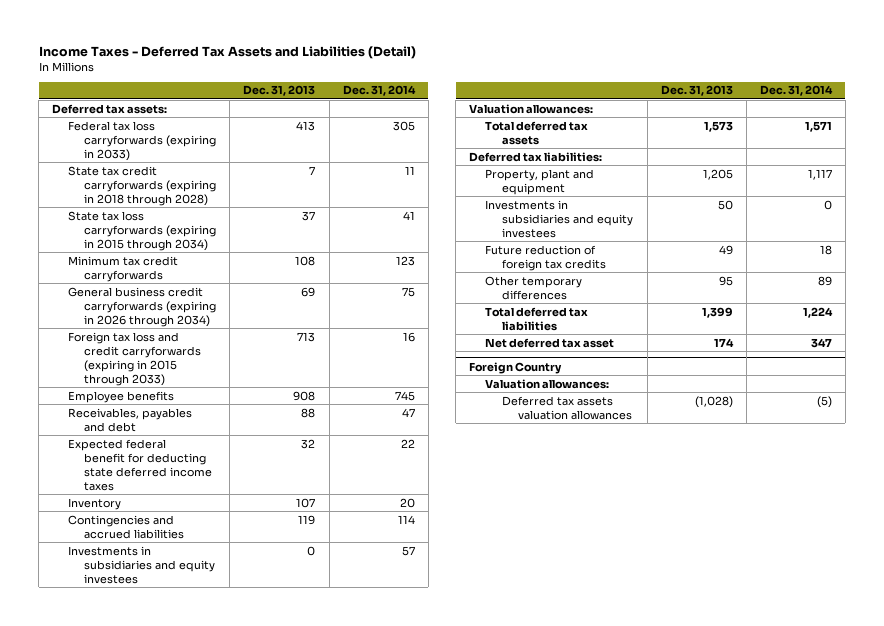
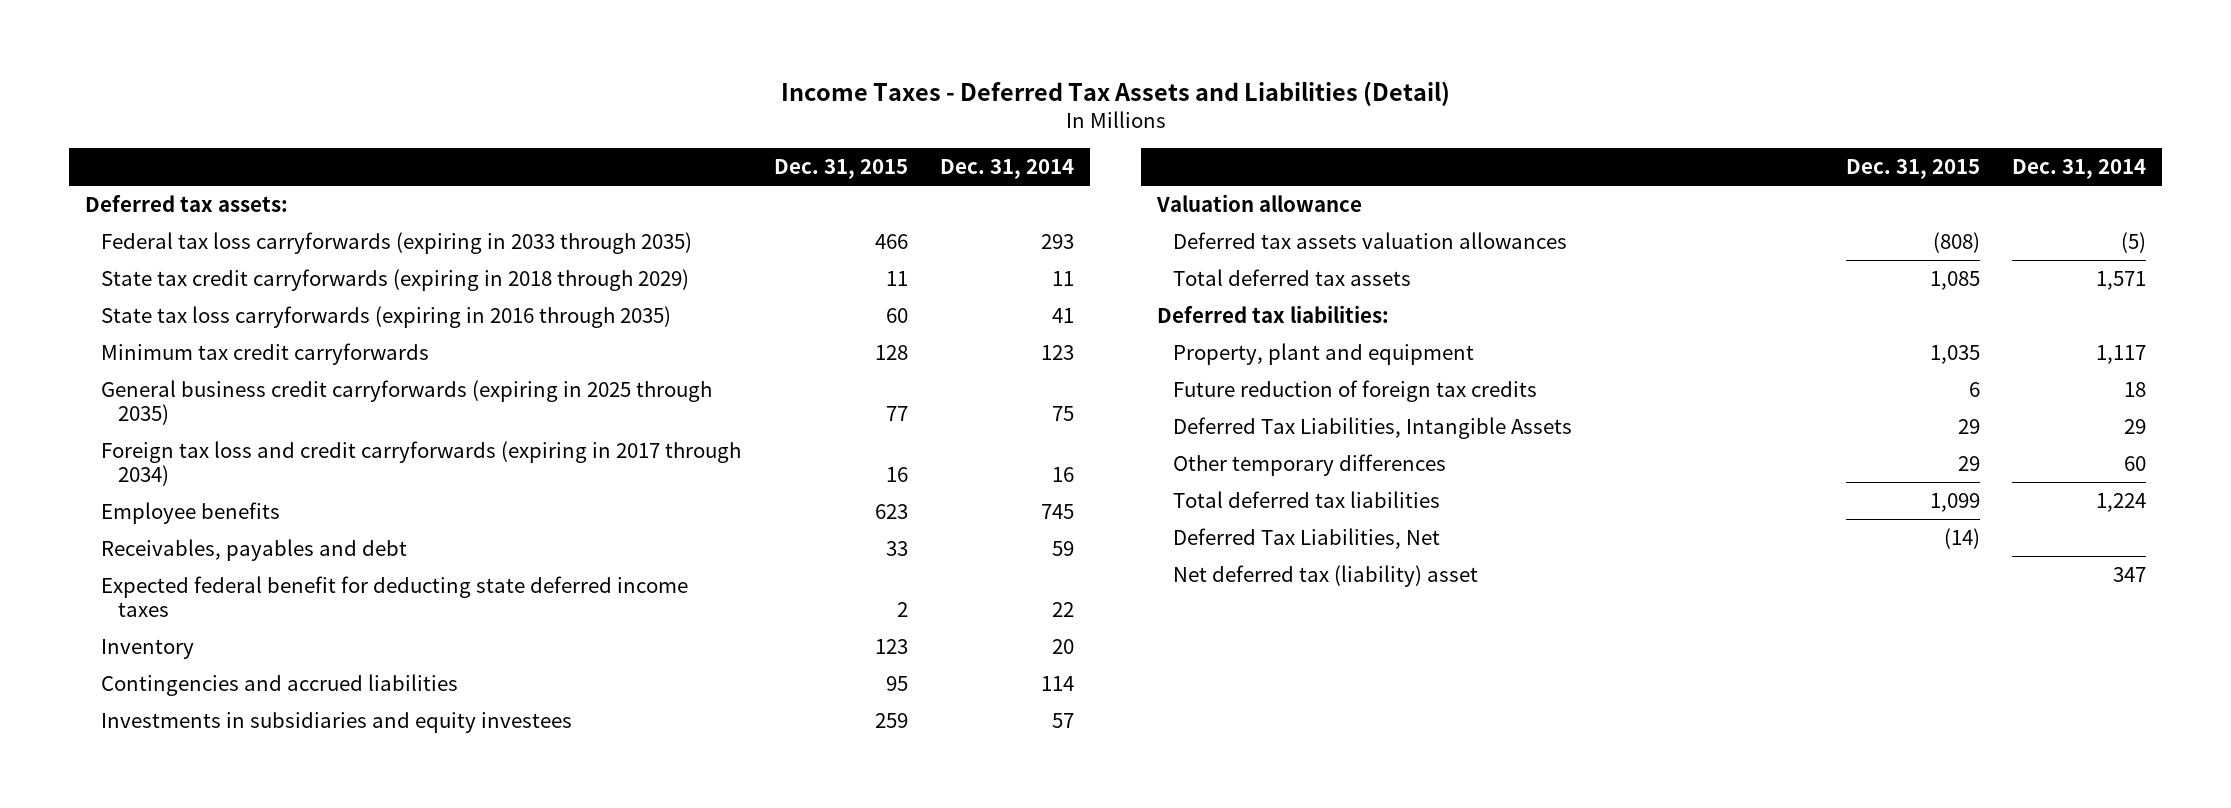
- | Dec. 31, 2013 | Dec. 31, 2014
+ | Dec. 31, 2015 | Dec. 31, 2014
- Federal tax loss carryforwards (expiring in 2033) | 413 | 305
- State tax credit carryforwards (expiring in 2018 through 2028) | 7 | 11
- State tax loss carryforwards (expiring in 2015 through 2034) | 37 | 41
+ Federal tax loss carryforwards (expiring in 2033 through 2035) | 466 | 293
+ State tax credit carryforwards (expiring in 2018 through 2029) | 11 | 11
+ State tax loss carryforwards (expiring in 2016 through 2035) | 60 | 41
- General business credit carryforwards (expiring in 2026 through 2034) | 69 | 75
- Foreign tax loss and credit carryforwards (expiring in 2015 through 2033) | 713 | 16
+ General business credit carryforwards (expiring in 2025 through 2035) | 77 | 75
+ Foreign tax loss and credit carryforwards (expiring in 2017 through 2034) | 16 | 16
- Receivables, payables and debt | 88 | 47
+ Receivables, payables and debt | 33 | 59
- Valuation allowances:
+ Valuation allowance
+ Deferred tax assets valuation allowances | (808) | (5)
- Investments in subsidiaries and equity investees | 50 | 0
- Other temporary differences | 95 | 89
+ Deferred Tax Liabilities, Intangible Assets | 29 | 29
+ Other temporary differences | 29 | 60
- Net deferred tax asset | 174 | 347
- Foreign Country
- Valuation allowances:
- Deferred tax assets valuation allowances | (1,028) | (5)
+ Deferred Tax Liabilities, Net | (14) |
+ Net deferred tax (liability) asset | | 347

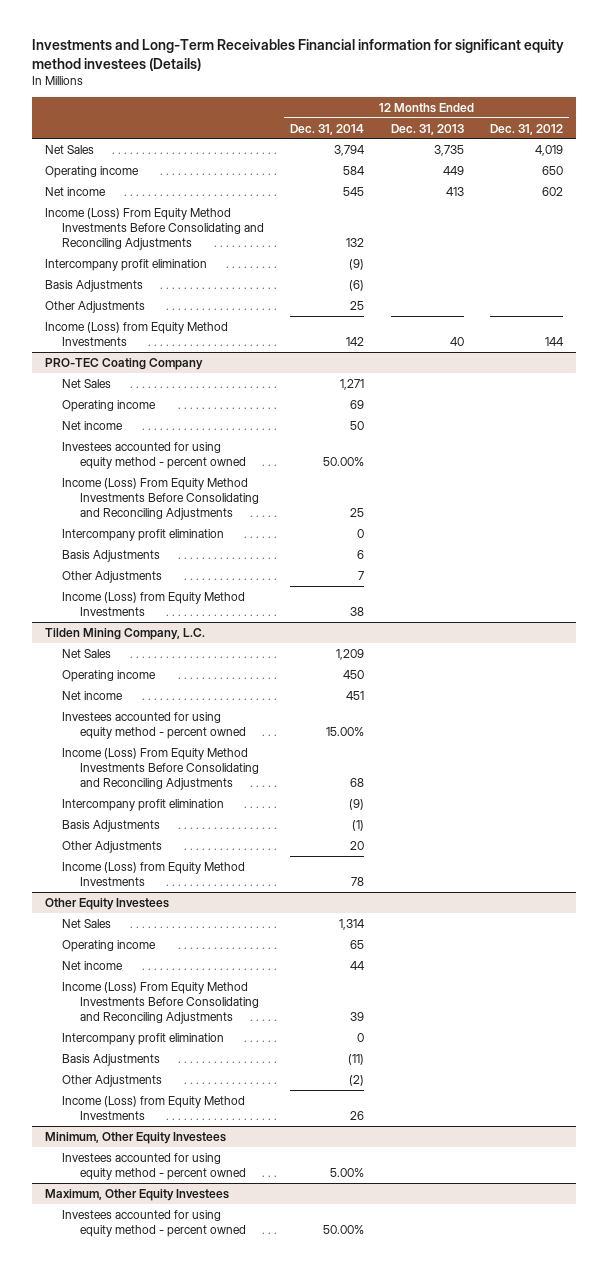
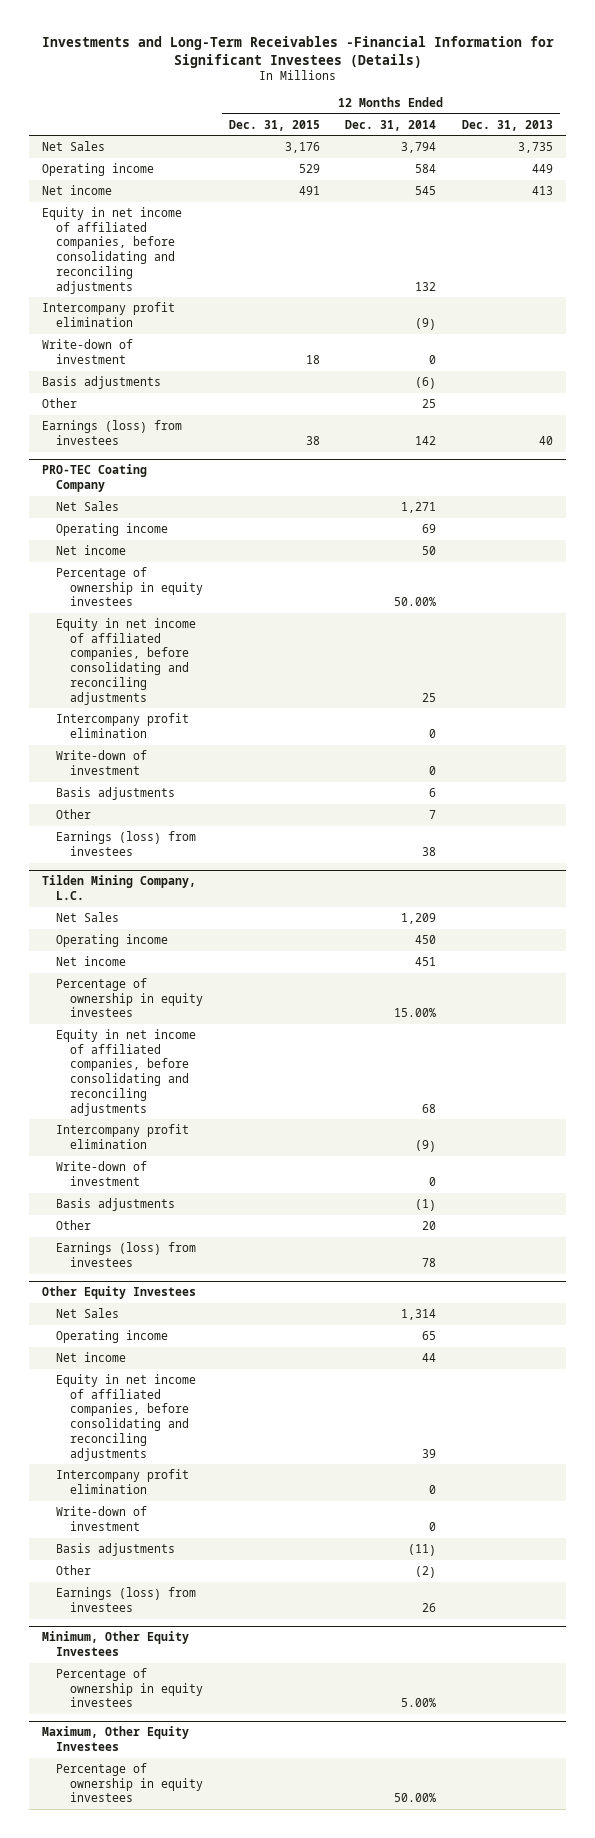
- Investments and Long-Term Receivables Financial information for significant equity method investees (Details)
+ Investments and Long-Term Receivables -Financial Information for Significant Investees (Details)
- | 12 Months Ended Dec. 31, 2014 | 12 Months Ended Dec. 31, 2013 | 12 Months Ended Dec. 31, 2012
+ | 12 Months Ended Dec. 31, 2015 | 12 Months Ended Dec. 31, 2014 | 12 Months Ended Dec. 31, 2013
- Income (Loss) From Equity Method Investments Before Consolidating and Reconciling Adjustments | 132 | |
+ Equity in net income of affiliated companies, before consolidating and reconciling adjustments | | 132 |
- Basis Adjustments | (6) | |
- Other Adjustments | 25 | |
- Income (Loss) from Equity Method Investments | 142 | 40 | 144
+ Write-down of investment | 18 | 0 |
+ Basis adjustments | | (6) |
+ Other | | 25 |
+ Earnings (loss) from investees | 38 | 142 | 40
@ PRO-TEC Coating Company
- Investees accounted for using equity method - percent owned | 50.00% | |
- Income (Loss) From Equity Method Investments Before Consolidating and Reconciling Adjustments | 25 | |
+ Percentage of ownership in equity investees | | 50.00% |
+ Equity in net income of affiliated companies, before consolidating and reconciling adjustments | | 25 |
- Basis Adjustments | 6 | |
- Other Adjustments | 7 | |
- Income (Loss) from Equity Method Investments | 38 | |
+ Write-down of investment | | 0 |
+ Basis adjustments | | 6 |
+ Other | | 7 |
+ Earnings (loss) from investees | | 38 |
@ Tilden Mining Company, L.C.
- Investees accounted for using equity method - percent owned | 15.00% | |
- Income (Loss) From Equity Method Investments Before Consolidating and Reconciling Adjustments | 68 | |
+ Percentage of ownership in equity investees | | 15.00% |
+ Equity in net income of affiliated companies, before consolidating and reconciling adjustments | | 68 |
- Basis Adjustments | (1) | |
- Other Adjustments | 20 | |
- Income (Loss) from Equity Method Investments | 78 | |
+ Write-down of investment | | 0 |
+ Basis adjustments | | (1) |
+ Other | | 20 |
+ Earnings (loss) from investees | | 78 |
@ Other Equity Investees
- Income (Loss) From Equity Method Investments Before Consolidating and Reconciling Adjustments | 39 | |
+ Equity in net income of affiliated companies, before consolidating and reconciling adjustments | | 39 |
- Basis Adjustments | (11) | |
- Other Adjustments | (2) | |
- Income (Loss) from Equity Method Investments | 26 | |
+ Write-down of investment | | 0 |
+ Basis adjustments | | (11) |
+ Other | | (2) |
+ Earnings (loss) from investees | | 26 |
@ Minimum, Other Equity Investees
- Investees accounted for using equity method - percent owned | 5.00% | |
+ Percentage of ownership in equity investees | | 5.00% |
@ Maximum, Other Equity Investees
- Investees accounted for using equity method - percent owned | 50.00% | |
+ Percentage of ownership in equity investees | | 50.00% |

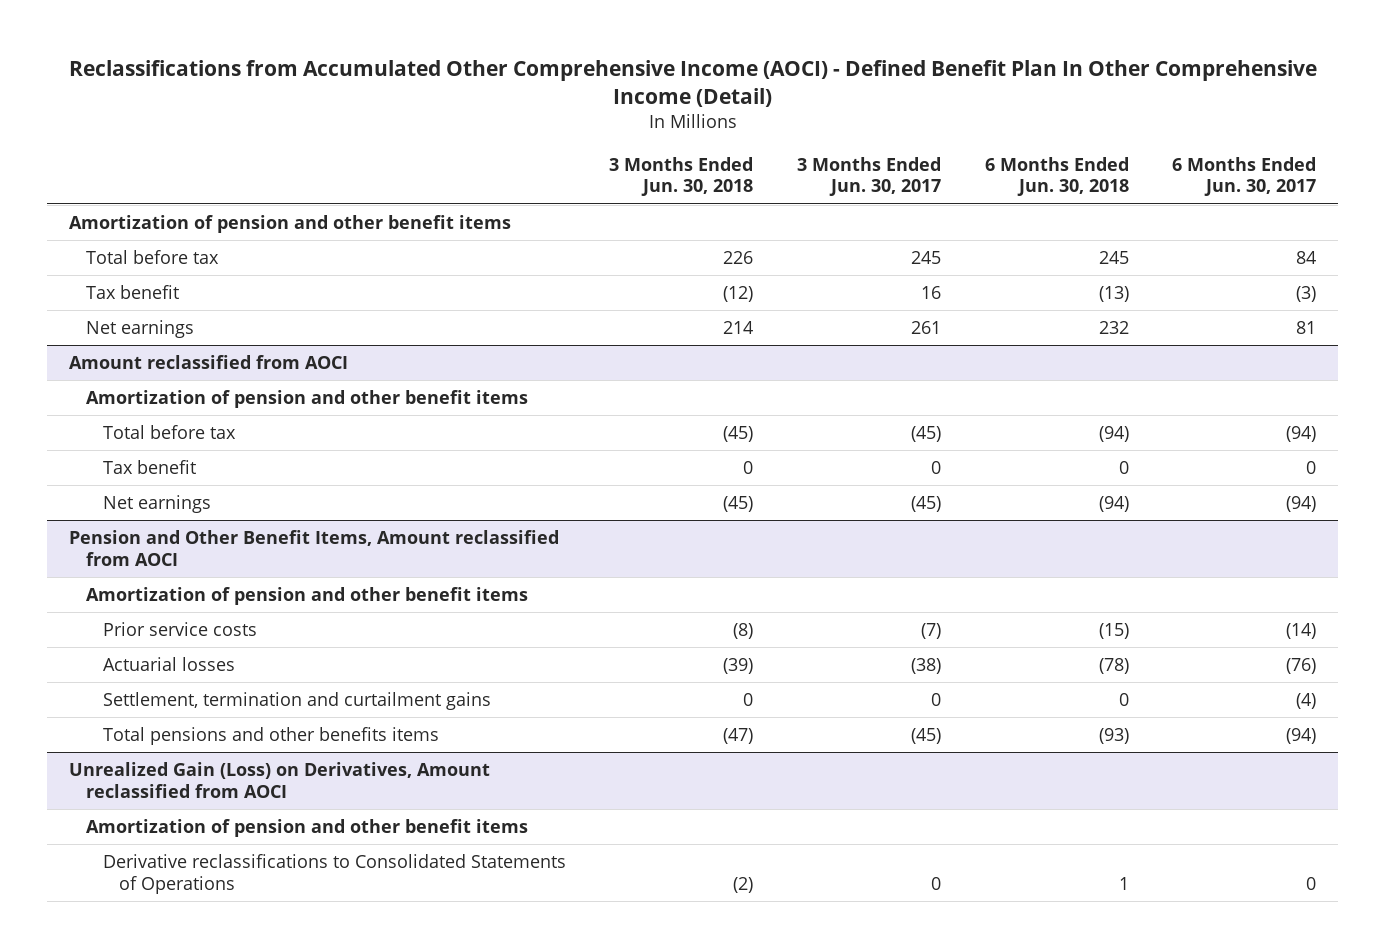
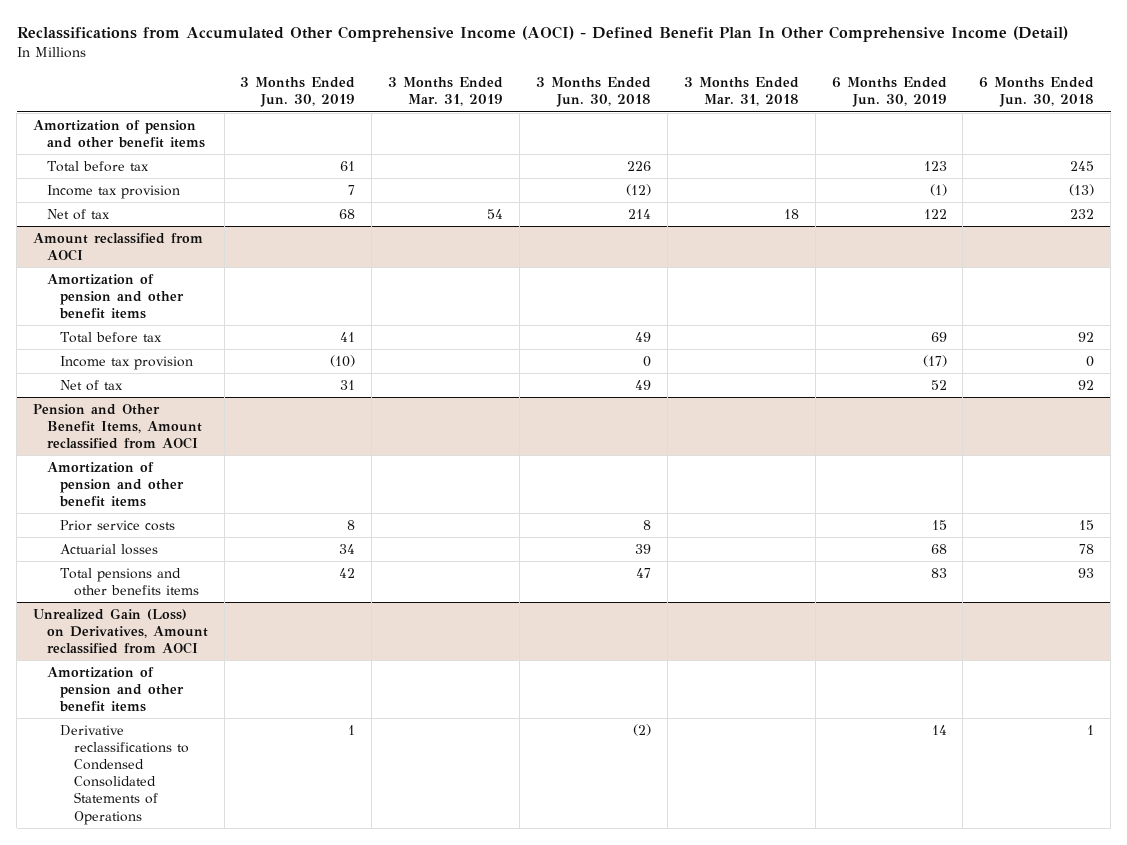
- | 3 Months Ended Jun. 30, 2018 | 3 Months Ended Jun. 30, 2017 | 6 Months Ended Jun. 30, 2018 | 6 Months Ended Jun. 30, 2017
+ | 3 Months Ended Jun. 30, 2019 | 3 Months Ended Mar. 31, 2019 | 3 Months Ended Jun. 30, 2018 | 3 Months Ended Mar. 31, 2018 | 6 Months Ended Jun. 30, 2019 | 6 Months Ended Jun. 30, 2018
- Tax benefit | (12) | 16 | (13) | (3)
- Net earnings | 214 | 261 | 232 | 81
+ Income tax provision | 7 | | (12) | | (1) | (13)
+ Net of tax | 68 | 54 | 214 | 18 | 122 | 232
@ Amount reclassified from AOCI
- Total before tax | (45) | (45) | (94) | (94)
- Tax benefit | 0 | 0 | 0 | 0
- Net earnings | (45) | (45) | (94) | (94)
+ Total before tax | 41 | | 49 | | 69 | 92
+ Income tax provision | (10) | | 0 | | (17) | 0
+ Net of tax | 31 | | 49 | | 52 | 92
@ Pension and Other Benefit Items, Amount reclassified from AOCI
- Prior service costs | (8) | (7) | (15) | (14)
- Actuarial losses | (39) | (38) | (78) | (76)
- Settlement, termination and curtailment gains | 0 | 0 | 0 | (4)
- Total pensions and other benefits items | (47) | (45) | (93) | (94)
+ Prior service costs | 8 | | 8 | | 15 | 15
+ Actuarial losses | 34 | | 39 | | 68 | 78
+ Total pensions and other benefits items | 42 | | 47 | | 83 | 93
@ Unrealized Gain (Loss) on Derivatives, Amount reclassified from AOCI
- Derivative reclassifications to Consolidated Statements of Operations | (2) | 0 | 1 | 0
+ Derivative reclassifications to Condensed Consolidated Statements of Operations | 1 | | (2) | | 14 | 1

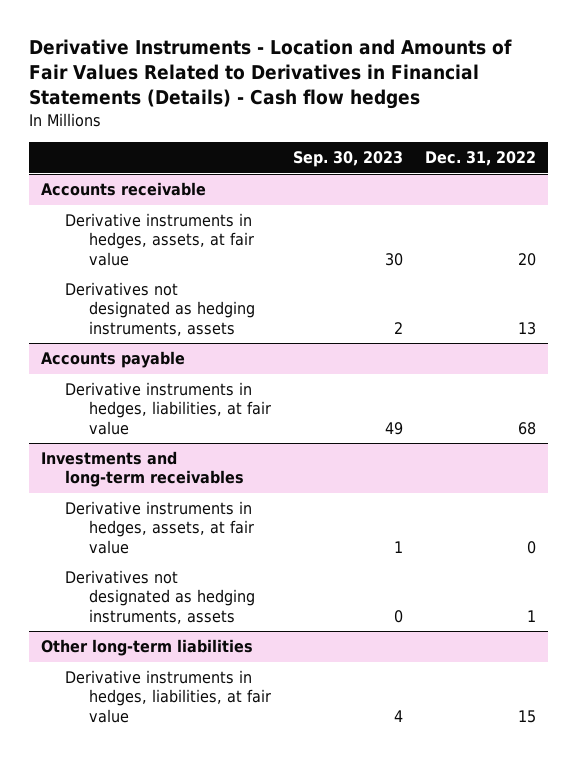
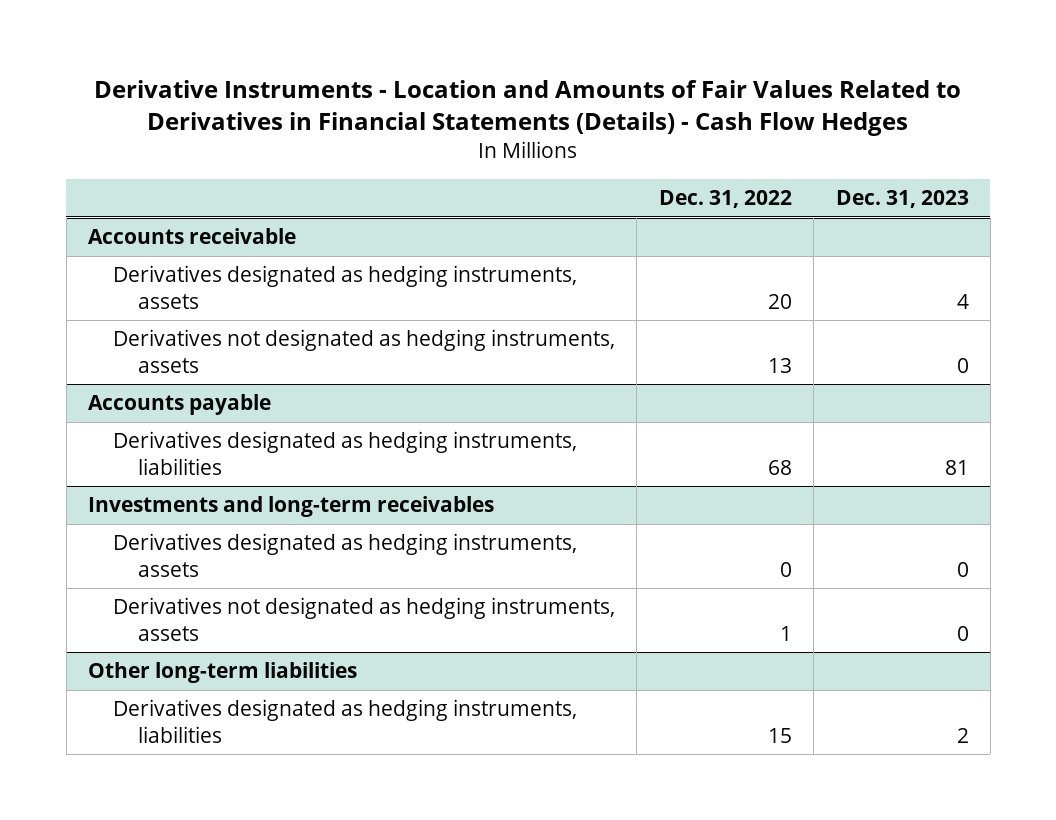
- Derivative Instruments - Location and Amounts of Fair Values Related to Derivatives in Financial Statements (Details) - Cash flow hedges
+ Derivative Instruments - Location and Amounts of Fair Values Related to Derivatives in Financial Statements (Details) - Cash Flow Hedges
- | Sep. 30, 2023 | Dec. 31, 2022
+ | Dec. 31, 2022 | Dec. 31, 2023
@ Accounts receivable
- Derivative instruments in hedges, assets, at fair value | 30 | 20
+ Derivatives designated as hedging instruments, assets | 20 | 4
@ Accounts payable
- Derivative instruments in hedges, liabilities, at fair value | 49 | 68
+ Derivatives designated as hedging instruments, liabilities | 68 | 81
@ Investments and long-term receivables
- Derivative instruments in hedges, assets, at fair value | 1 | 0
+ Derivatives designated as hedging instruments, assets | 0 | 0
@ Other long-term liabilities
- Derivative instruments in hedges, liabilities, at fair value | 4 | 15
+ Derivatives designated as hedging instruments, liabilities | 15 | 2

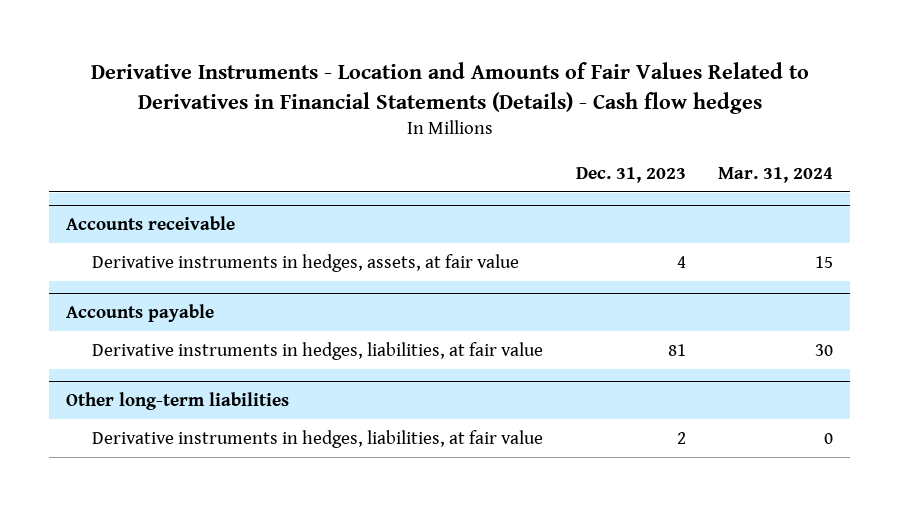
- Derivative Instruments - Location and Amounts of Fair Values Related to Derivatives in Financial Statements (Details) - Cash Flow Hedges
+ Derivative Instruments - Location and Amounts of Fair Values Related to Derivatives in Financial Statements (Details) - Cash flow hedges
- | Dec. 31, 2022 | Dec. 31, 2023
+ | Dec. 31, 2023 | Mar. 31, 2024
@ Accounts receivable
- Derivatives designated as hedging instruments, assets | 20 | 4
- Derivatives not designated as hedging instruments, assets | 13 | 0
+ Derivative instruments in hedges, assets, at fair value | 4 | 15
@ Accounts payable
- Derivatives designated as hedging instruments, liabilities | 68 | 81
- Investments and long-term receivables
- Derivatives designated as hedging instruments, assets | 0 | 0
- Derivatives not designated as hedging instruments, assets | 1 | 0
@ Accounts payable
+ Derivative instruments in hedges, liabilities, at fair value | 81 | 30
@ Other long-term liabilities
- Derivatives designated as hedging instruments, liabilities | 15 | 2
+ Derivative instruments in hedges, liabilities, at fair value | 2 | 0

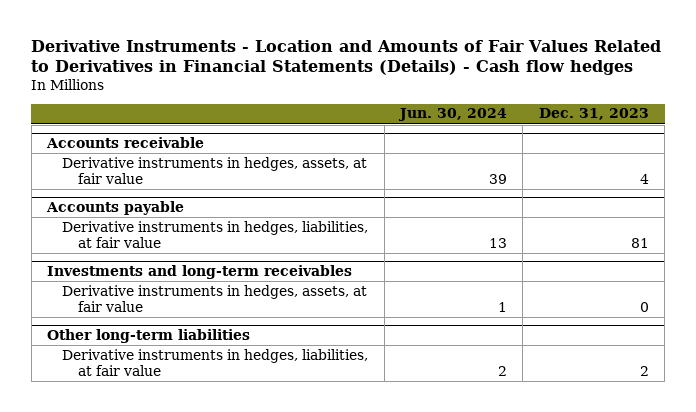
- | Dec. 31, 2023 | Mar. 31, 2024
+ | Jun. 30, 2024 | Dec. 31, 2023
+ Investments and long-term receivables
+ Derivative instruments in hedges, assets, at fair value | 1 | 0

